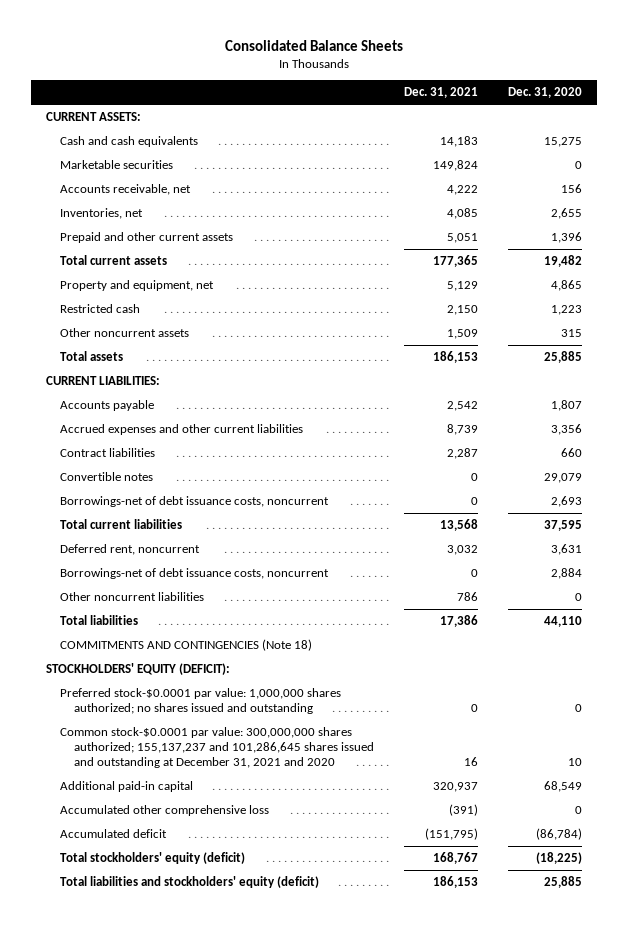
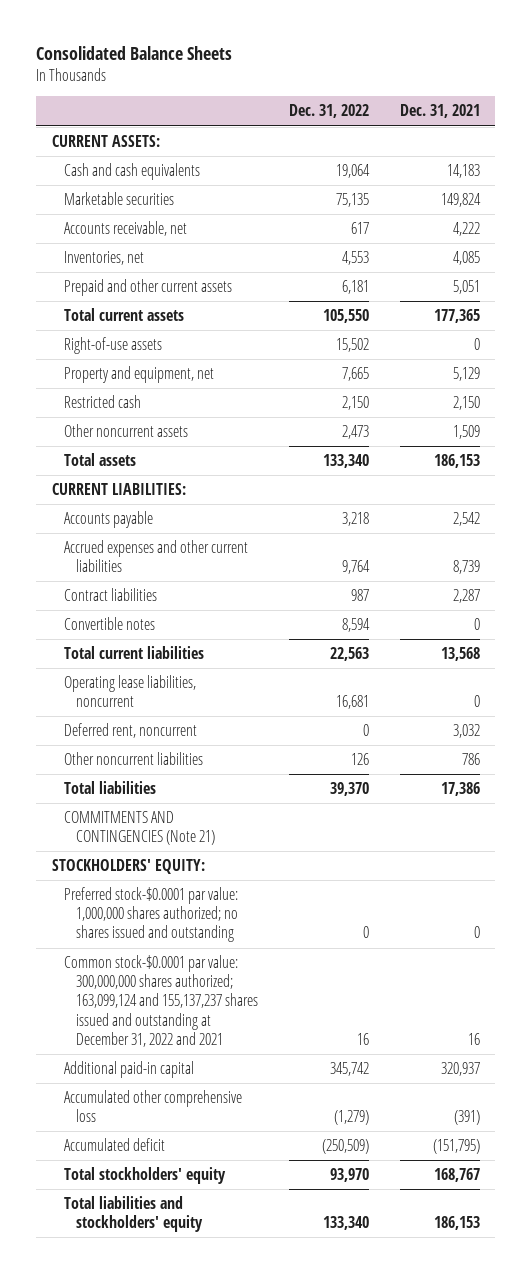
- | Dec. 31, 2021 | Dec. 31, 2020
+ | Dec. 31, 2022 | Dec. 31, 2021
+ Right-of-use assets | 15,502 | 0
- Borrowings-net of debt issuance costs, noncurrent | 0 | 2,693
+ Operating lease liabilities, noncurrent | 16,681 | 0
- Borrowings-net of debt issuance costs, noncurrent | 0 | 2,884
- COMMITMENTS AND CONTINGENCIES (Note 18)
- STOCKHOLDERS' EQUITY (DEFICIT):
+ COMMITMENTS AND CONTINGENCIES (Note 21)
+ STOCKHOLDERS' EQUITY:
- Common stock-$0.0001 par value: 300,000,000 shares authorized; 155,137,237 and 101,286,645 shares issued and outstanding at December 31, 2021 and 2020 | 16 | 10
+ Common stock-$0.0001 par value: 300,000,000 shares authorized; 163,099,124 and 155,137,237 shares issued and outstanding at December 31, 2022 and 2021 | 16 | 16
- Total stockholders' equity (deficit) | 168,767 | (18,225)
- Total liabilities and stockholders' equity (deficit) | 186,153 | 25,885
+ Total stockholders' equity | 93,970 | 168,767
+ Total liabilities and stockholders' equity | 133,340 | 186,153

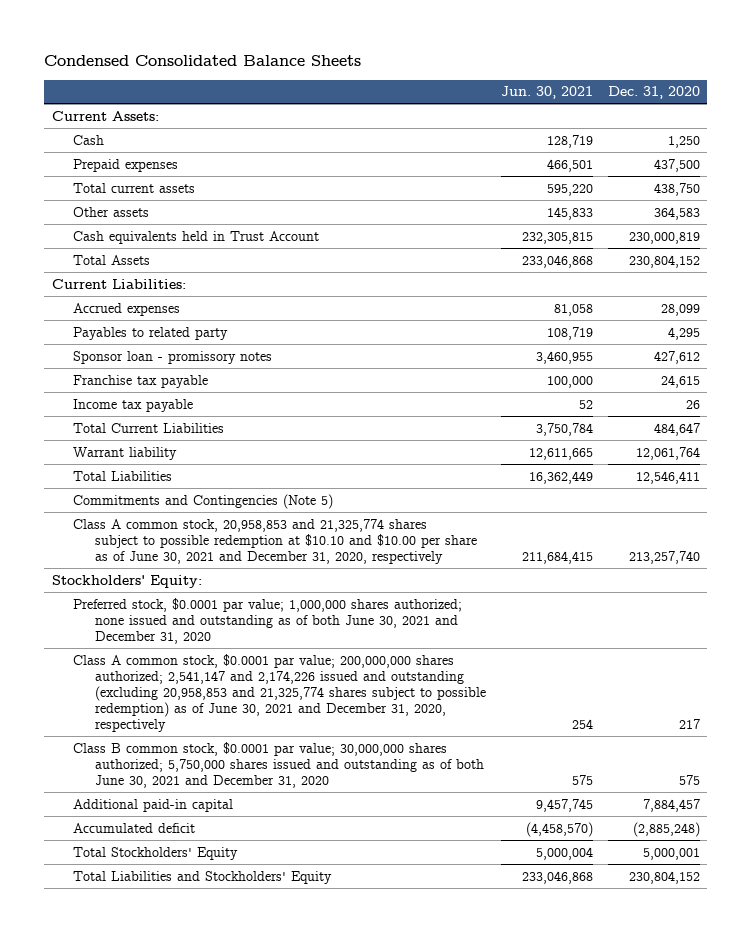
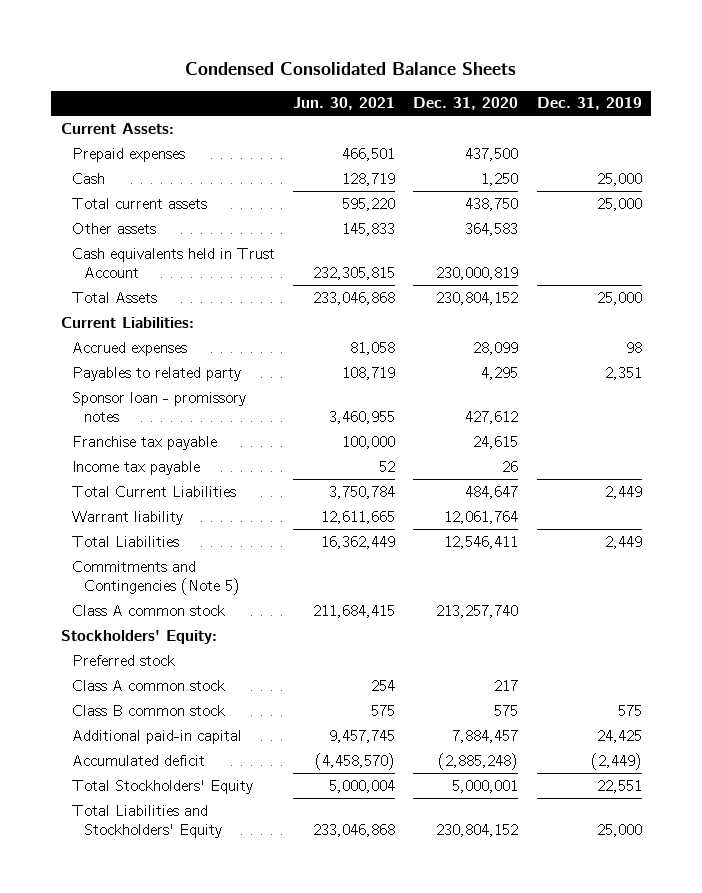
- | Jun. 30, 2021 | Dec. 31, 2020
+ | Jun. 30, 2021 | Dec. 31, 2020 | Dec. 31, 2019
moved down: Cash | 128,719 | 1,250 | 25,000
- Class A common stock, 20,958,853 and 21,325,774 shares subject to possible redemption at $10.10 and $10.00 per share as of June 30, 2021 and December 31, 2020, respectively | 211,684,415 | 213,257,740
+ Class A common stock | 211,684,415 | 213,257,740 |
- Preferred stock, $0.0001 par value; 1,000,000 shares authorized; none issued and outstanding as of both June 30, 2021 and December 31, 2020
- Class A common stock, $0.0001 par value; 200,000,000 shares authorized; 2,541,147 and 2,174,226 issued and outstanding (excluding 20,958,853 and 21,325,774 shares subject to possible redemption) as of June 30, 2021 and December 31, 2020, respectively | 254 | 217
- Class B common stock, $0.0001 par value; 30,000,000 shares authorized; 5,750,000 shares issued and outstanding as of both June 30, 2021 and December 31, 2020 | 575 | 575
+ Preferred stock
+ Class A common stock | 254 | 217 |
+ Class B common stock | 575 | 575 | 575

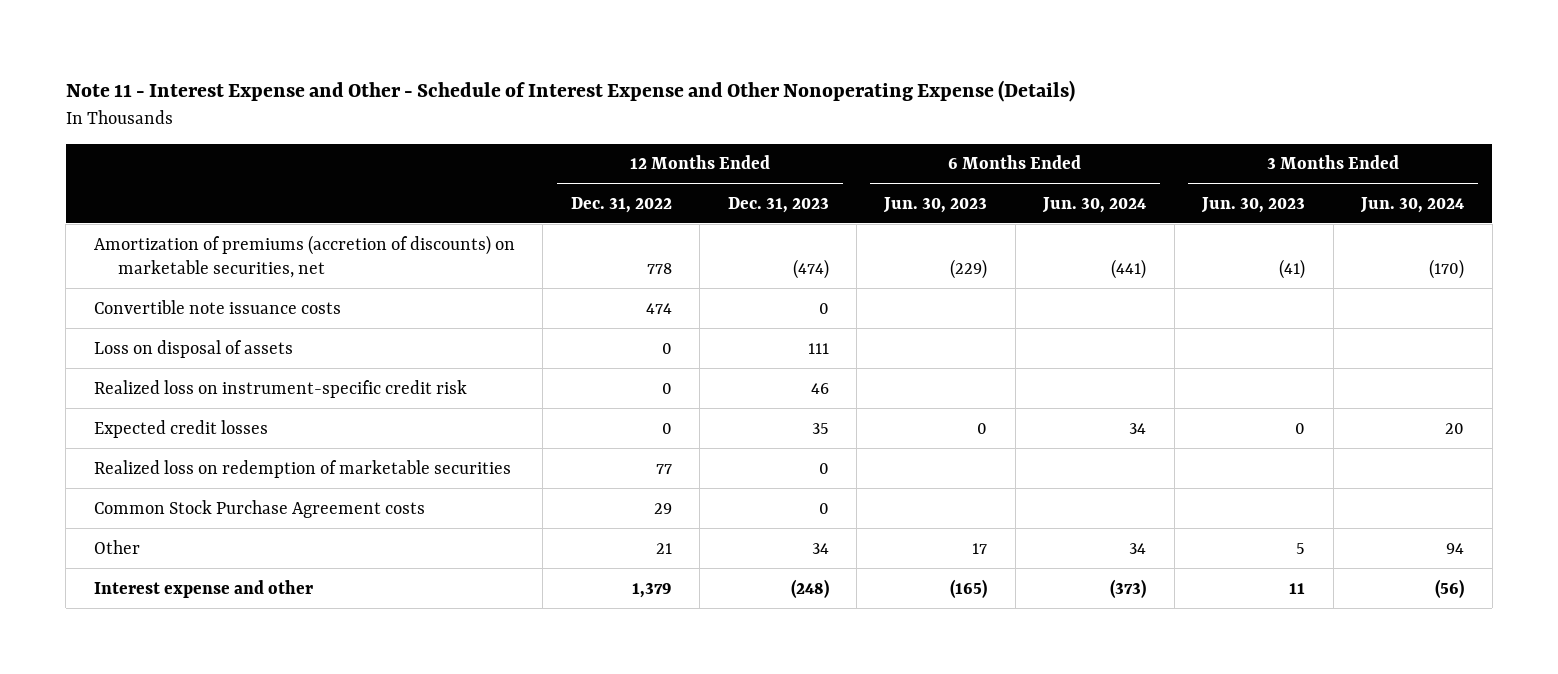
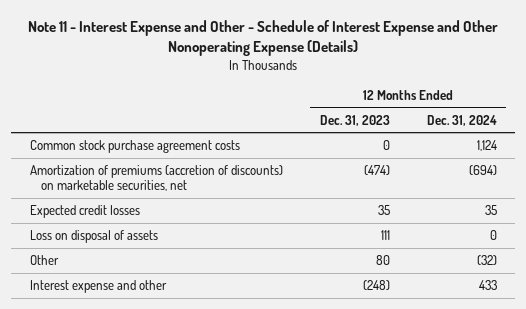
- | 12 Months Ended Dec. 31, 2022 | 12 Months Ended Dec. 31, 2023 | 6 Months Ended Jun. 30, 2023 | 6 Months Ended Jun. 30, 2024 | 3 Months Ended Jun. 30, 2023 | 3 Months Ended Jun. 30, 2024
+ | 12 Months Ended Dec. 31, 2023 | 12 Months Ended Dec. 31, 2024
+ Common stock purchase agreement costs | 0 | 1,124
- Convertible note issuance costs | 474 | 0 | | | |
- Realized loss on instrument-specific credit risk | 0 | 46 | | | |
- Realized loss on redemption of marketable securities | 77 | 0 | | | |
- Common Stock Purchase Agreement costs | 29 | 0 | | | |
- Other | 21 | 34 | 17 | 34 | 5 | 94
moved down: Loss on disposal of assets | 111 | 0
+ Other | 80 | (32)

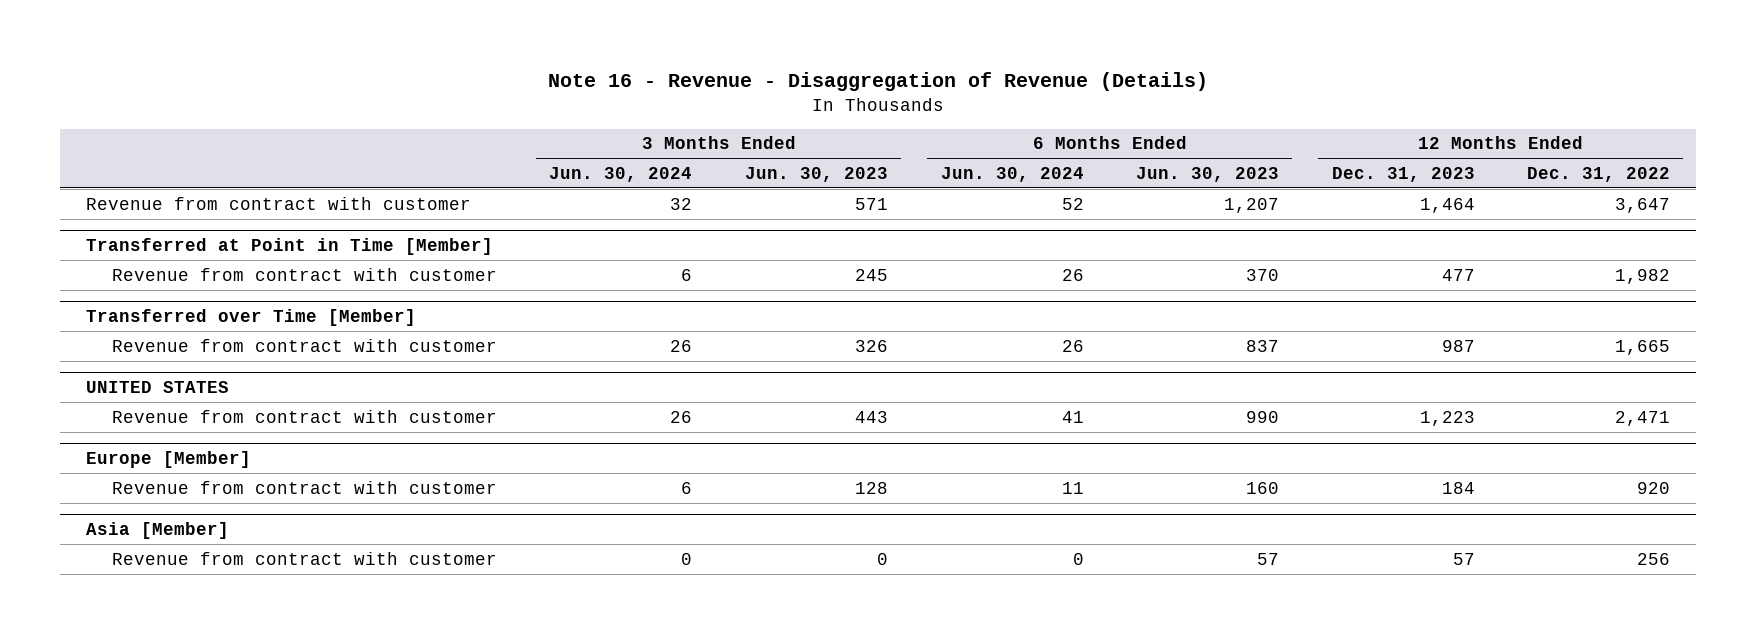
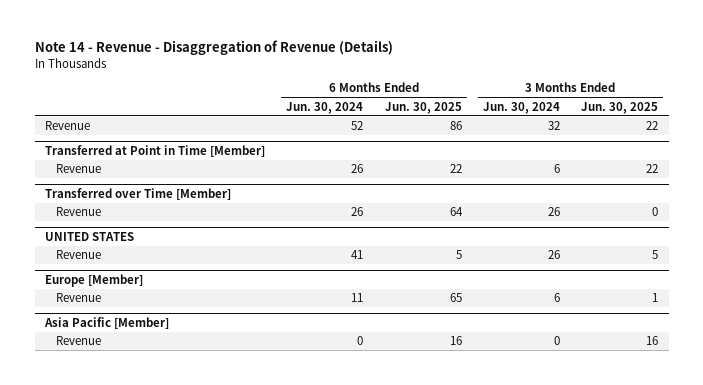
- Note 16 - Revenue - Disaggregation of Revenue (Details)
+ Note 14 - Revenue - Disaggregation of Revenue (Details)
- | 3 Months Ended Jun. 30, 2024 | 3 Months Ended Jun. 30, 2023 | 6 Months Ended Jun. 30, 2024 | 6 Months Ended Jun. 30, 2023 | 12 Months Ended Dec. 31, 2023 | 12 Months Ended Dec. 31, 2022
+ | 6 Months Ended Jun. 30, 2024 | 6 Months Ended Jun. 30, 2025 | 3 Months Ended Jun. 30, 2024 | 3 Months Ended Jun. 30, 2025
- Revenue from contract with customer | 32 | 571 | 52 | 1,207 | 1,464 | 3,647
+ Revenue | 52 | 86 | 32 | 22
@ Transferred at Point in Time [Member]
- Revenue from contract with customer | 6 | 245 | 26 | 370 | 477 | 1,982
+ Revenue | 26 | 22 | 6 | 22
@ Transferred over Time [Member]
- Revenue from contract with customer | 26 | 326 | 26 | 837 | 987 | 1,665
+ Revenue | 26 | 64 | 26 | 0
@ UNITED STATES
- Revenue from contract with customer | 26 | 443 | 41 | 990 | 1,223 | 2,471
+ Revenue | 41 | 5 | 26 | 5
@ Europe [Member]
- Revenue from contract with customer | 6 | 128 | 11 | 160 | 184 | 920
- Asia [Member]
- Revenue from contract with customer | 0 | 0 | 0 | 57 | 57 | 256
@ Europe [Member]
+ Revenue | 11 | 65 | 6 | 1
+ Asia Pacific [Member]
+ Revenue | 0 | 16 | 0 | 16

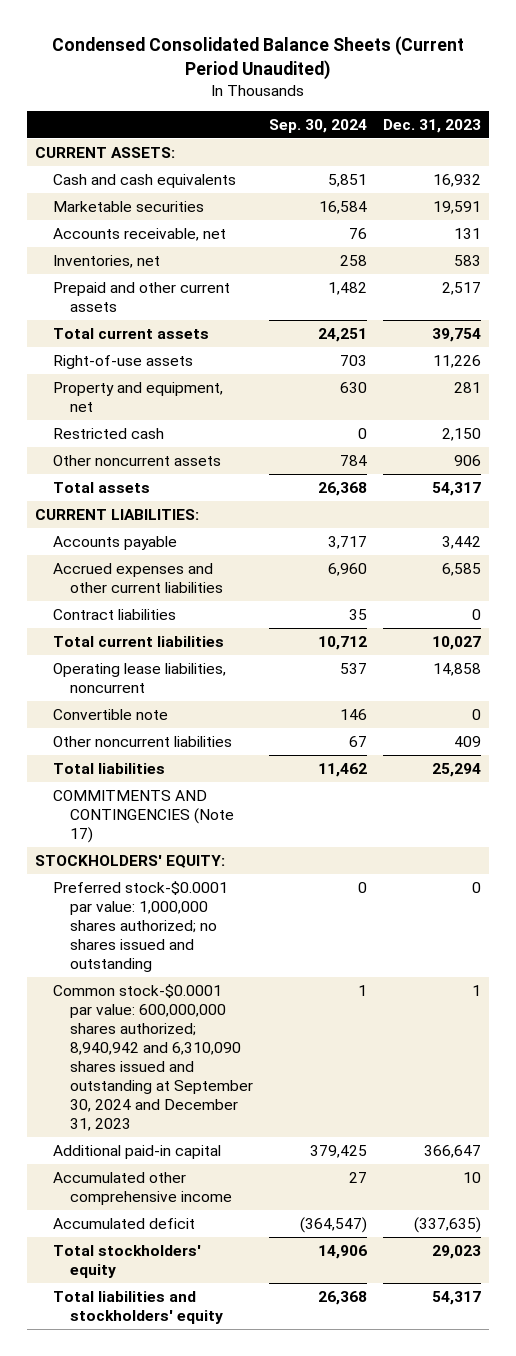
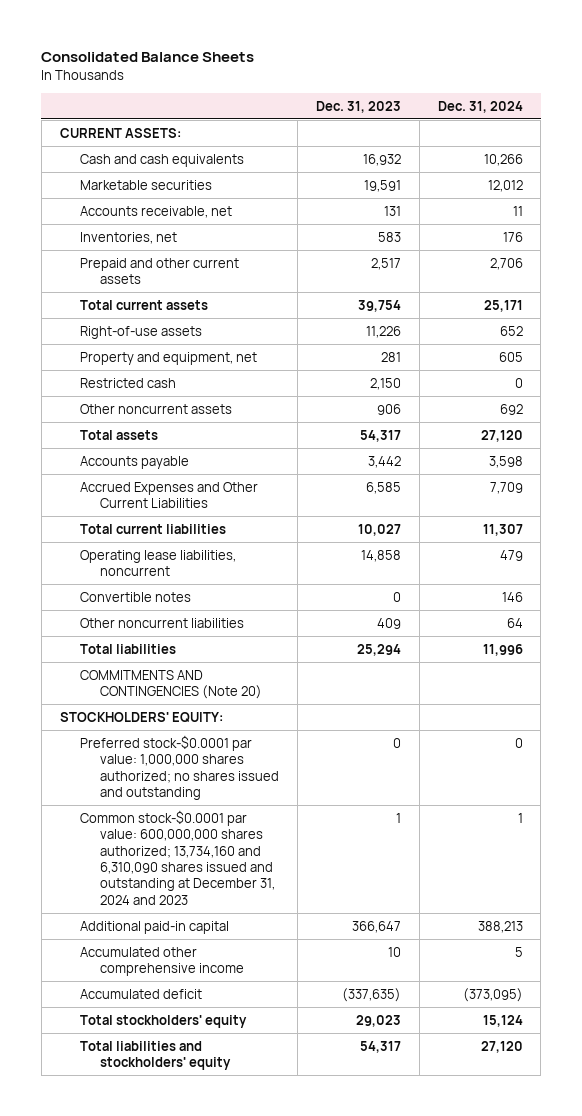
- Condensed Consolidated Balance Sheets (Current Period Unaudited)
+ Consolidated Balance Sheets
- | Sep. 30, 2024 | Dec. 31, 2023
+ | Dec. 31, 2023 | Dec. 31, 2024
- CURRENT LIABILITIES:
- Accrued expenses and other current liabilities | 6,960 | 6,585
- Contract liabilities | 35 | 0
+ Accrued Expenses and Other Current Liabilities | 6,585 | 7,709
- Convertible note | 146 | 0
+ Convertible notes | 0 | 146
- COMMITMENTS AND CONTINGENCIES (Note 17)
+ COMMITMENTS AND CONTINGENCIES (Note 20)
- Common stock-$0.0001 par value: 600,000,000 shares authorized; 8,940,942 and 6,310,090 shares issued and outstanding at September 30, 2024 and December 31, 2023 | 1 | 1
+ Common stock-$0.0001 par value: 600,000,000 shares authorized; 13,734,160 and 6,310,090 shares issued and outstanding at December 31, 2024 and 2023 | 1 | 1

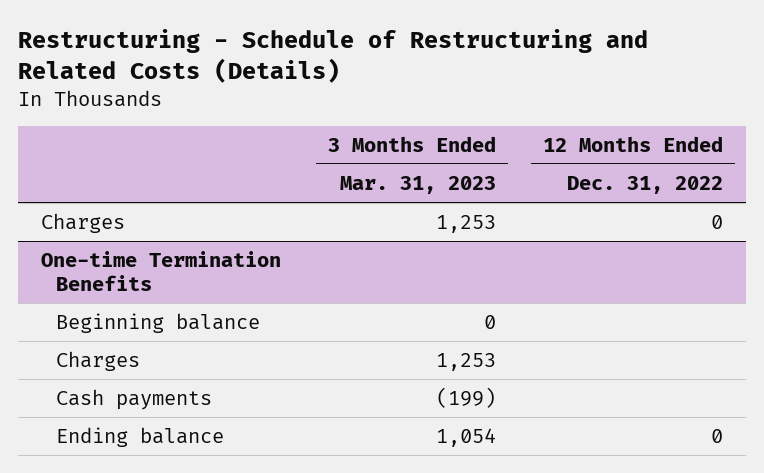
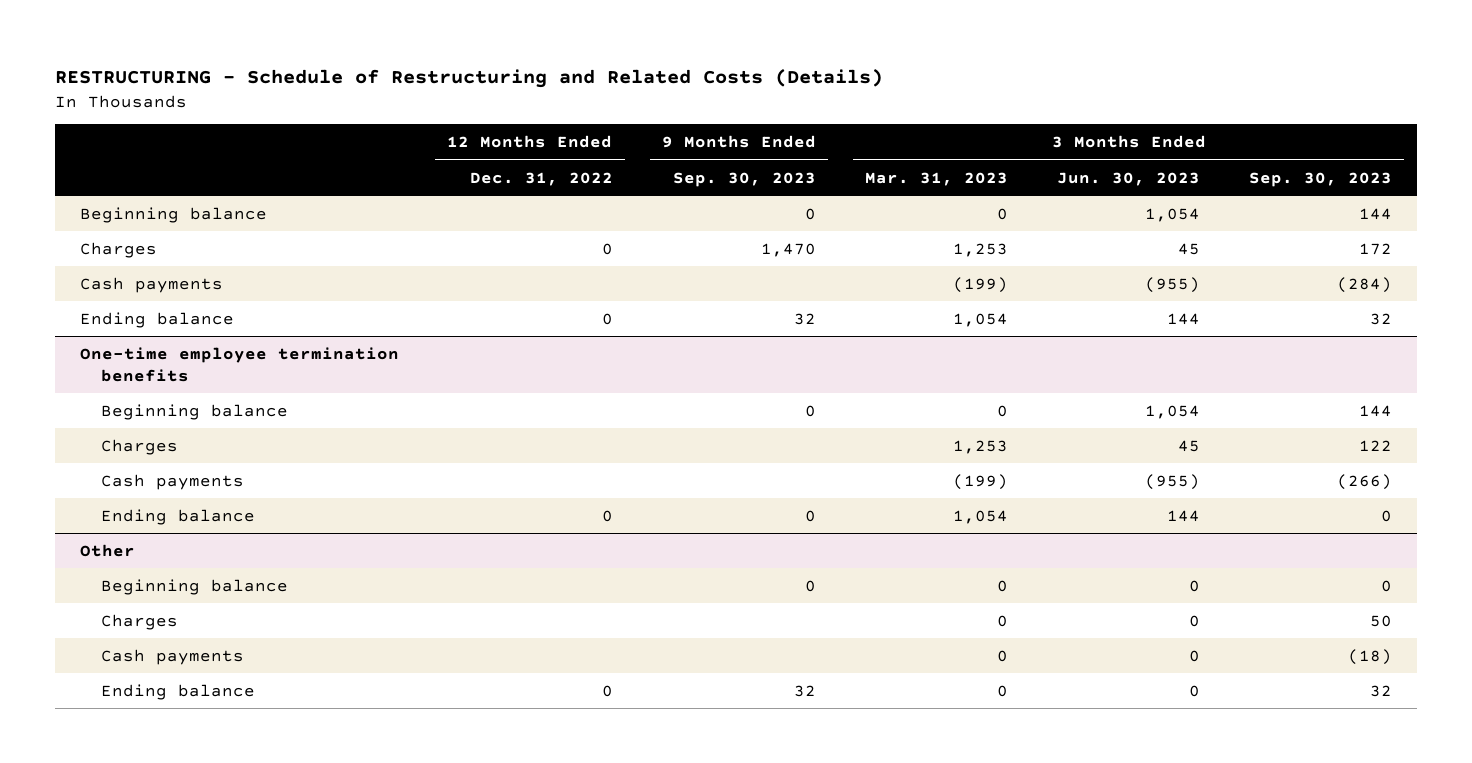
- Restructuring - Schedule of Restructuring and Related Costs (Details)
+ RESTRUCTURING - Schedule of Restructuring and Related Costs (Details)
- | 3 Months Ended Mar. 31, 2023 | 12 Months Ended Dec. 31, 2022
+ | 12 Months Ended Dec. 31, 2022 | 9 Months Ended Sep. 30, 2023 | 3 Months Ended Mar. 31, 2023 | 3 Months Ended Jun. 30, 2023 | 3 Months Ended Sep. 30, 2023
+ Beginning balance | | 0 | 0 | 1,054 | 144
- One-time Termination Benefits
+ Cash payments | | | (199) | (955) | (284)
+ Ending balance | 0 | 32 | 1,054 | 144 | 32
+ One-time employee termination benefits
+ Other
+ Beginning balance | | 0 | 0 | 0 | 0
+ Charges | | | 0 | 0 | 50
+ Cash payments | | | 0 | 0 | (18)
+ Ending balance | 0 | 32 | 0 | 0 | 32

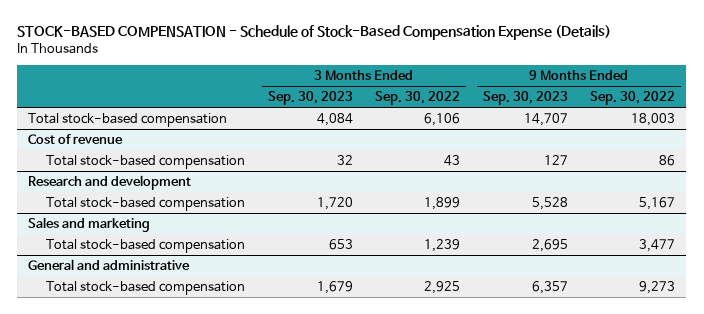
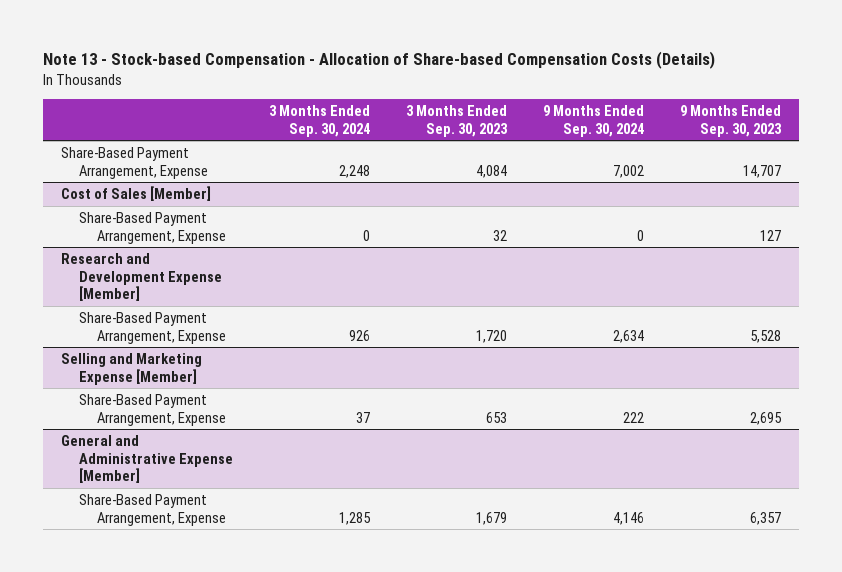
- STOCK-BASED COMPENSATION - Schedule of Stock-Based Compensation Expense (Details)
+ Note 13 - Stock-based Compensation - Allocation of Share-based Compensation Costs (Details)
- | 3 Months Ended Sep. 30, 2023 | 3 Months Ended Sep. 30, 2022 | 9 Months Ended Sep. 30, 2023 | 9 Months Ended Sep. 30, 2022
+ | 3 Months Ended Sep. 30, 2024 | 3 Months Ended Sep. 30, 2023 | 9 Months Ended Sep. 30, 2024 | 9 Months Ended Sep. 30, 2023
- Total stock-based compensation | 4,084 | 6,106 | 14,707 | 18,003
- Cost of revenue
- Total stock-based compensation | 32 | 43 | 127 | 86
- Research and development
- Total stock-based compensation | 1,720 | 1,899 | 5,528 | 5,167
- Sales and marketing
- Total stock-based compensation | 653 | 1,239 | 2,695 | 3,477
- General and administrative
- Total stock-based compensation | 1,679 | 2,925 | 6,357 | 9,273
+ Share-Based Payment Arrangement, Expense | 2,248 | 4,084 | 7,002 | 14,707
+ Cost of Sales [Member]
+ Share-Based Payment Arrangement, Expense | 0 | 32 | 0 | 127
+ Research and Development Expense [Member]
+ Share-Based Payment Arrangement, Expense | 926 | 1,720 | 2,634 | 5,528
+ Selling and Marketing Expense [Member]
+ Share-Based Payment Arrangement, Expense | 37 | 653 | 222 | 2,695
+ General and Administrative Expense [Member]
+ Share-Based Payment Arrangement, Expense | 1,285 | 1,679 | 4,146 | 6,357

